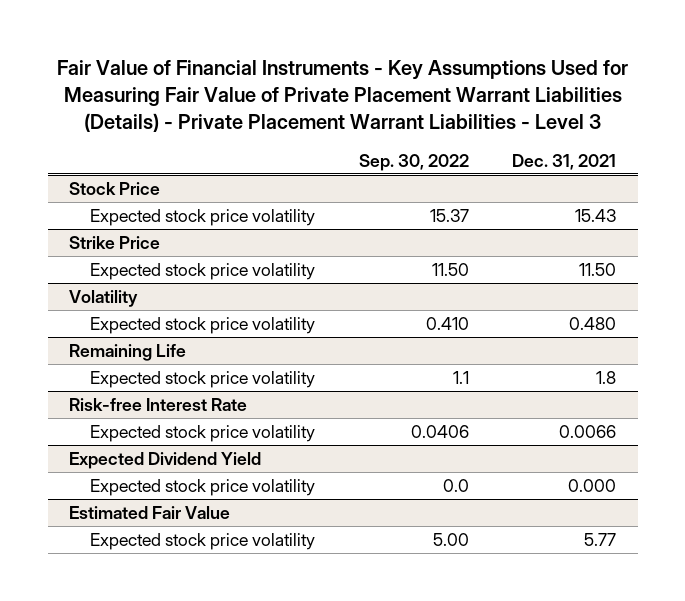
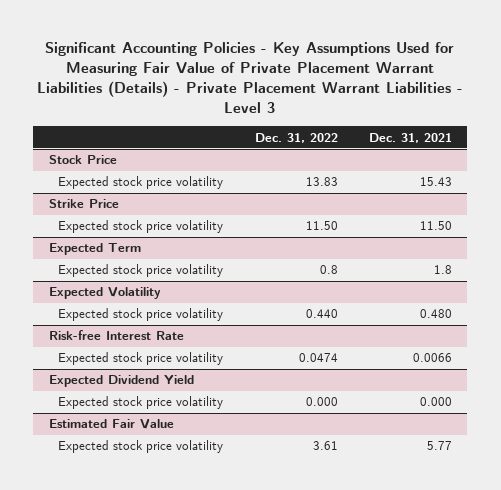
- Fair Value of Financial Instruments - Key Assumptions Used for Measuring Fair Value of Private Placement Warrant Liabilities (Details) - Private Placement Warrant Liabilities - Level 3
+ Significant Accounting Policies - Key Assumptions Used for Measuring Fair Value of Private Placement Warrant Liabilities (Details) - Private Placement Warrant Liabilities - Level 3
- | Sep. 30, 2022 | Dec. 31, 2021
+ | Dec. 31, 2022 | Dec. 31, 2021
- Volatility
- Expected stock price volatility | 0.410 | 0.480
- Remaining Life
+ Expected Term
+ Expected Volatility
+ Expected stock price volatility | 0.440 | 0.480

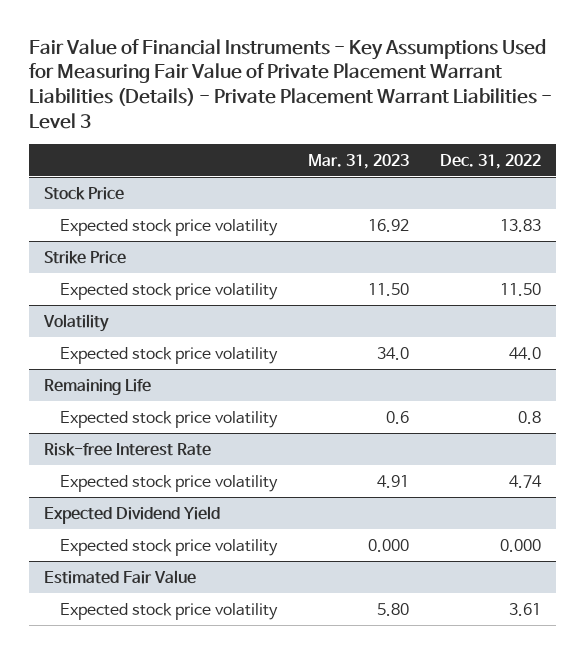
- Significant Accounting Policies - Key Assumptions Used for Measuring Fair Value of Private Placement Warrant Liabilities (Details) - Private Placement Warrant Liabilities - Level 3
+ Fair Value of Financial Instruments - Key Assumptions Used for Measuring Fair Value of Private Placement Warrant Liabilities (Details) - Private Placement Warrant Liabilities - Level 3
- | Dec. 31, 2022 | Dec. 31, 2021
+ | Mar. 31, 2023 | Dec. 31, 2022
- Expected Term
+ Volatility
+ Expected stock price volatility | 34.0 | 44.0
+ Remaining Life
- Expected Volatility
- Expected stock price volatility | 0.440 | 0.480
@ Risk-free Interest Rate
- Expected stock price volatility | 0.0474 | 0.0066
+ Expected stock price volatility | 4.91 | 4.74

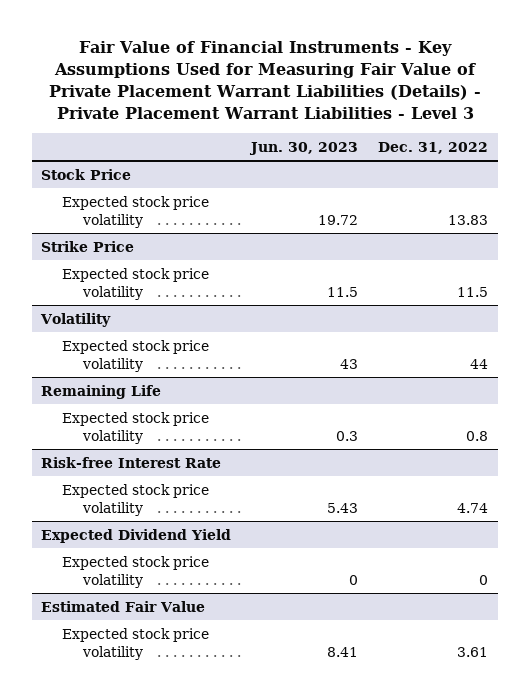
- | Mar. 31, 2023 | Dec. 31, 2022
+ | Jun. 30, 2023 | Dec. 31, 2022
@ Strike Price
- Expected stock price volatility | 11.50 | 11.50
+ Expected stock price volatility | 11.5 | 11.5
@ Volatility
- Expected stock price volatility | 34.0 | 44.0
+ Expected stock price volatility | 43 | 44
@ Expected Dividend Yield
- Expected stock price volatility | 0.000 | 0.000
+ Expected stock price volatility | 0 | 0

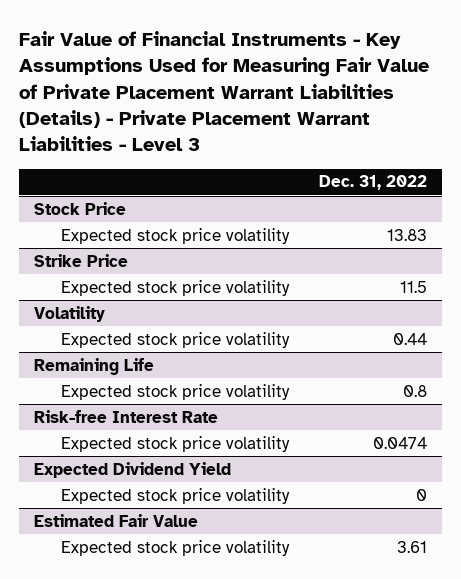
- | Jun. 30, 2023 | Dec. 31, 2022
+ | Dec. 31, 2022
@ Volatility
- Expected stock price volatility | 43 | 44
+ Expected stock price volatility | 0.44
@ Risk-free Interest Rate
- Expected stock price volatility | 5.43 | 4.74
+ Expected stock price volatility | 0.0474

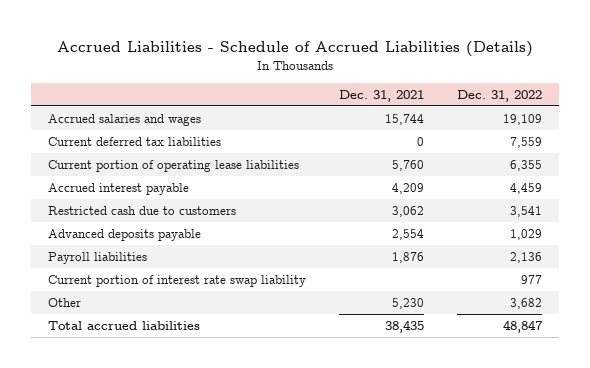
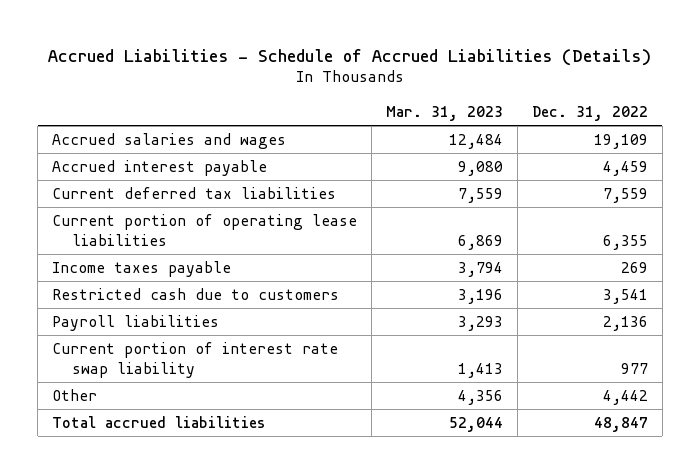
- | Dec. 31, 2021 | Dec. 31, 2022
+ | Mar. 31, 2023 | Dec. 31, 2022
moved up: Accrued interest payable | 9,080 | 4,459
+ Income taxes payable | 3,794 | 269
- Advanced deposits payable | 2,554 | 1,029
- Other | 5,230 | 3,682
+ Other | 4,356 | 4,442

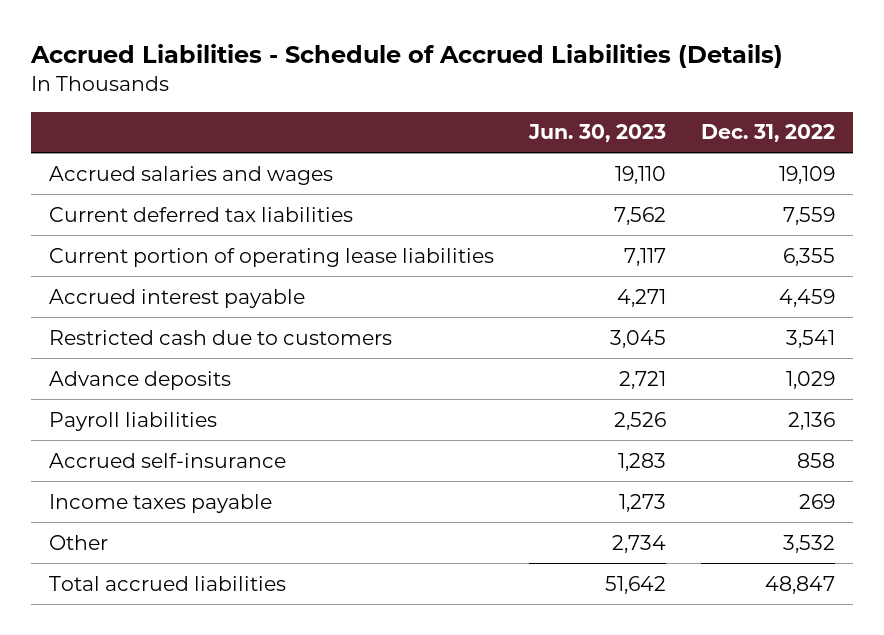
- | Mar. 31, 2023 | Dec. 31, 2022
+ | Jun. 30, 2023 | Dec. 31, 2022
moved down: Accrued interest payable | 4,271 | 4,459
+ Advance deposits | 2,721 | 1,029
- Current portion of interest rate swap liability | 1,413 | 977
- Other | 4,356 | 4,442
+ Accrued self-insurance | 1,283 | 858
moved down: Income taxes payable | 1,273 | 269
+ Other | 2,734 | 3,532

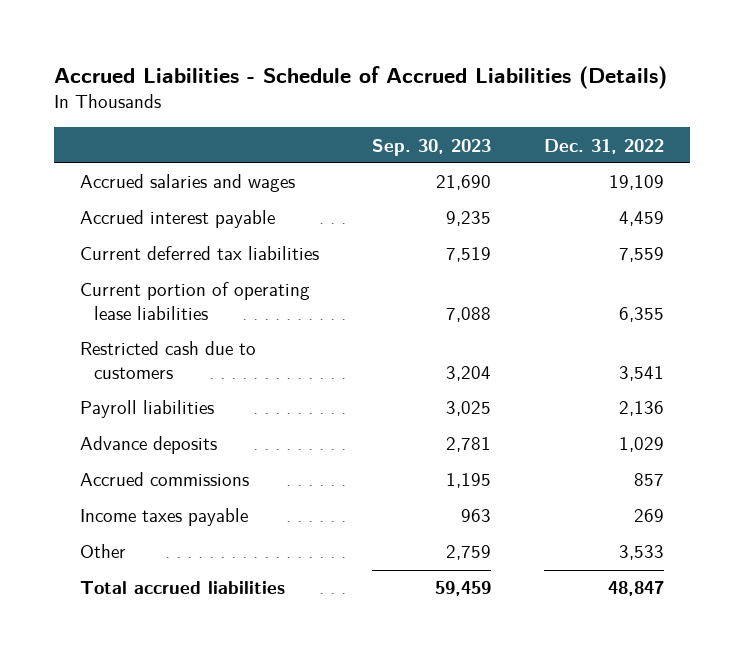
- | Jun. 30, 2023 | Dec. 31, 2022
+ | Sep. 30, 2023 | Dec. 31, 2022
moved up: Accrued interest payable | 9,235 | 4,459
- Accrued self-insurance | 1,283 | 858
moved down: Advance deposits | 2,781 | 1,029
+ Accrued commissions | 1,195 | 857
- Other | 2,734 | 3,532
+ Other | 2,759 | 3,533

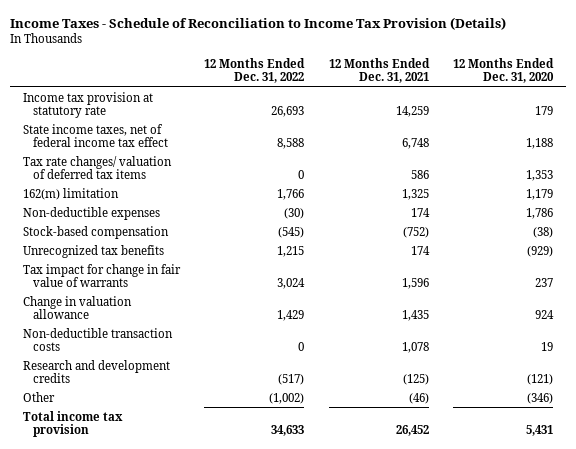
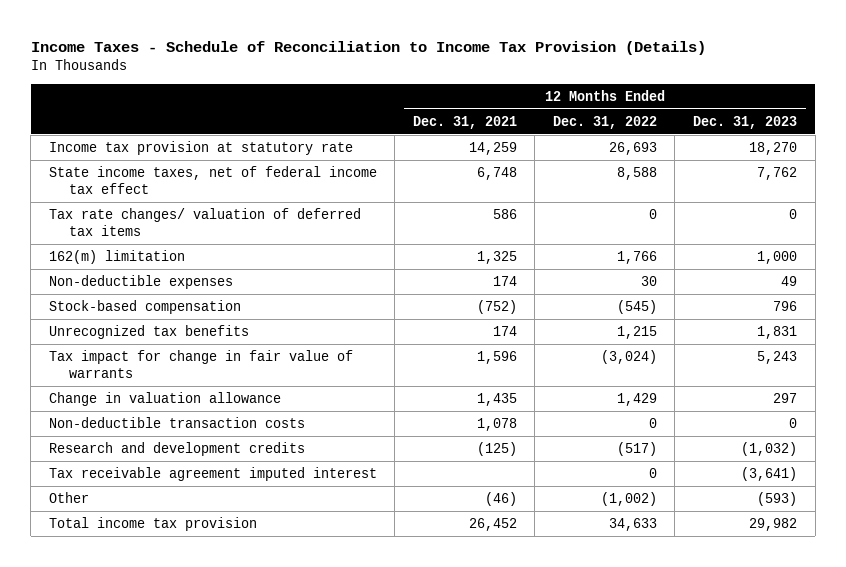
- | 12 Months Ended Dec. 31, 2022 | 12 Months Ended Dec. 31, 2021 | 12 Months Ended Dec. 31, 2020
+ | 12 Months Ended Dec. 31, 2021 | 12 Months Ended Dec. 31, 2022 | 12 Months Ended Dec. 31, 2023
- Non-deductible expenses | (30) | 174 | 1,786
+ Non-deductible expenses | 174 | 30 | 49
- Tax impact for change in fair value of warrants | 3,024 | 1,596 | 237
+ Tax impact for change in fair value of warrants | 1,596 | (3,024) | 5,243
+ Tax receivable agreement imputed interest | | 0 | (3,641)

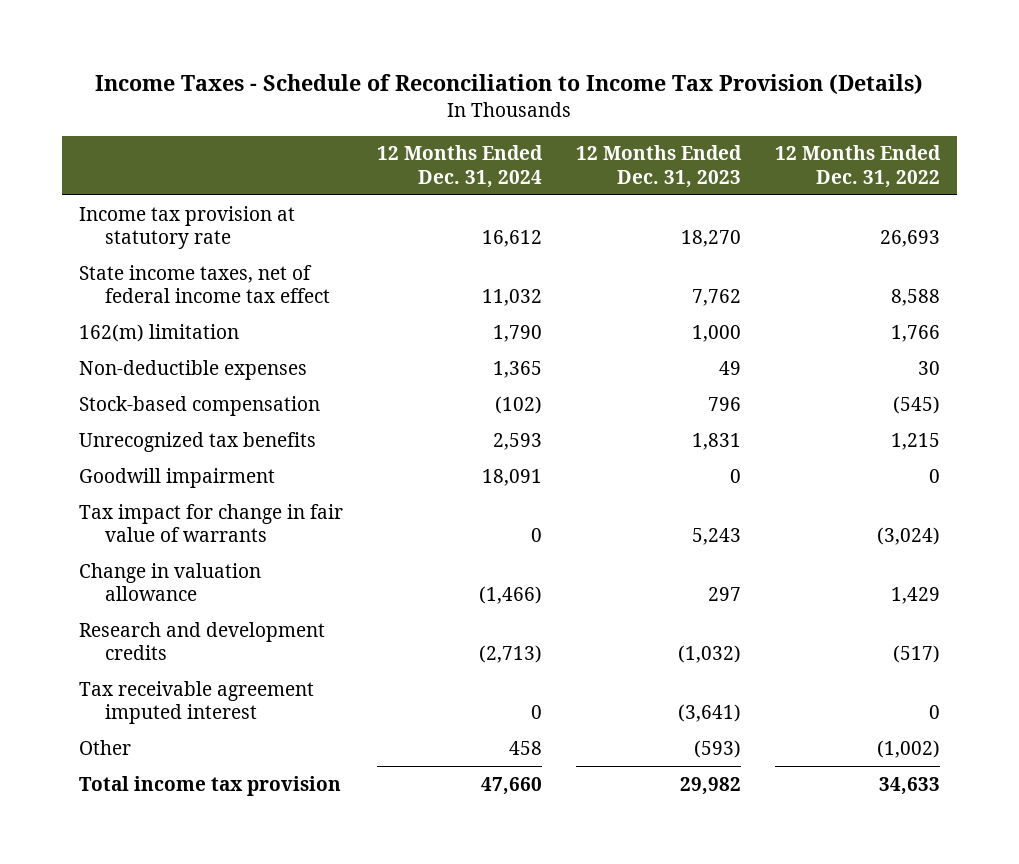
- | 12 Months Ended Dec. 31, 2021 | 12 Months Ended Dec. 31, 2022 | 12 Months Ended Dec. 31, 2023
+ | 12 Months Ended Dec. 31, 2024 | 12 Months Ended Dec. 31, 2023 | 12 Months Ended Dec. 31, 2022
- Tax rate changes/ valuation of deferred tax items | 586 | 0 | 0
+ Goodwill impairment | 18,091 | 0 | 0
- Non-deductible transaction costs | 1,078 | 0 | 0

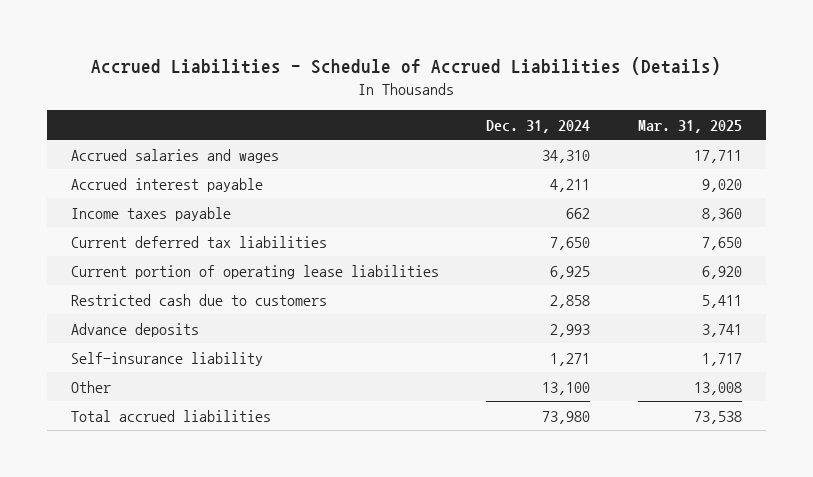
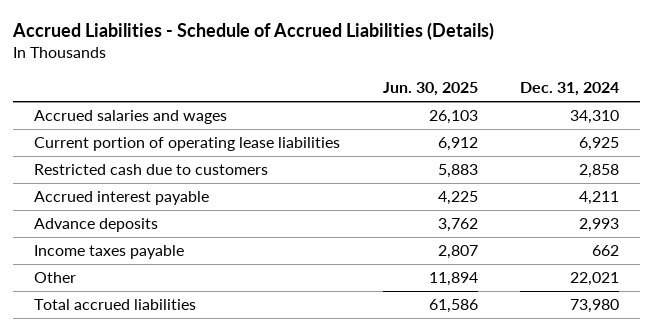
- | Dec. 31, 2024 | Mar. 31, 2025
+ | Jun. 30, 2025 | Dec. 31, 2024
- Current deferred tax liabilities | 7,650 | 7,650
moved down: Accrued interest payable | 4,225 | 4,211
- Self-insurance liability | 1,271 | 1,717
- Other | 13,100 | 13,008
moved down: Income taxes payable | 2,807 | 662
+ Other | 11,894 | 22,021

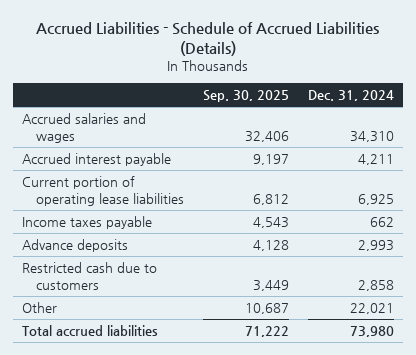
- | Jun. 30, 2025 | Dec. 31, 2024
+ | Sep. 30, 2025 | Dec. 31, 2024
moved down: Current portion of operating lease liabilities | 6,812 | 6,925
moved down: Advance deposits | 4,128 | 2,993
moved down: Restricted cash due to customers | 3,449 | 2,858

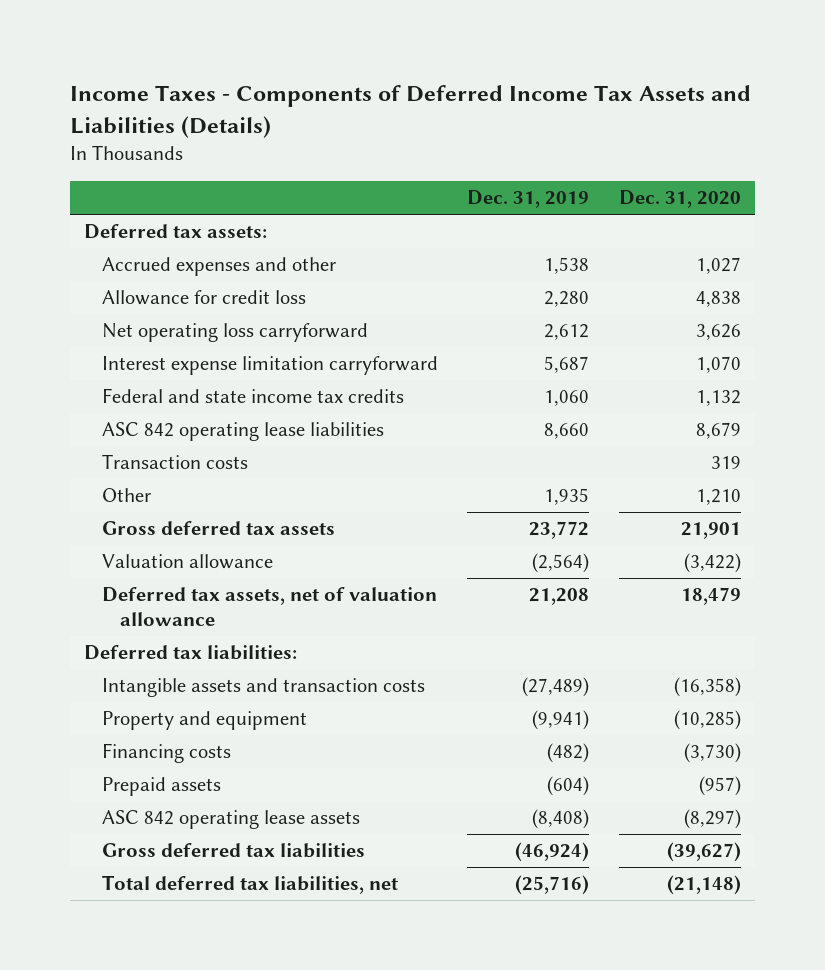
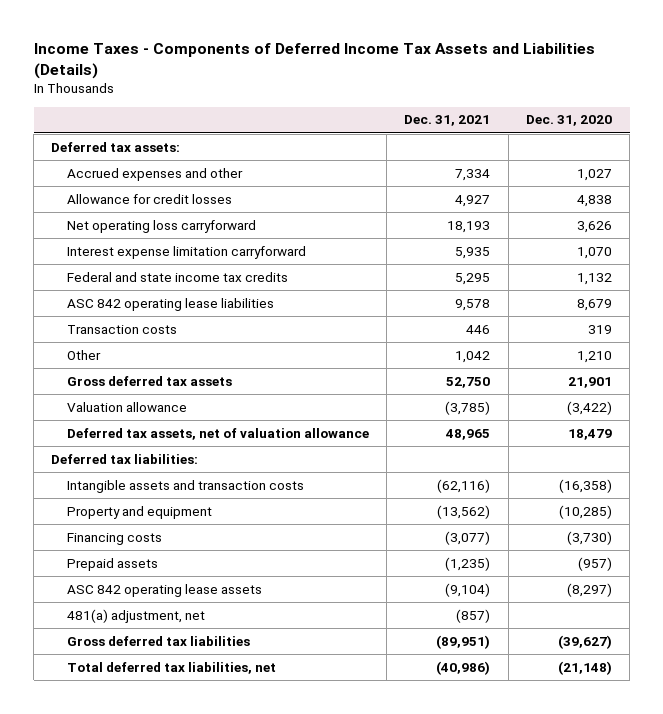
- | Dec. 31, 2019 | Dec. 31, 2020
+ | Dec. 31, 2021 | Dec. 31, 2020
- Allowance for credit loss | 2,280 | 4,838
+ Allowance for credit losses | 4,927 | 4,838
+ 481(a) adjustment, net | (857) |

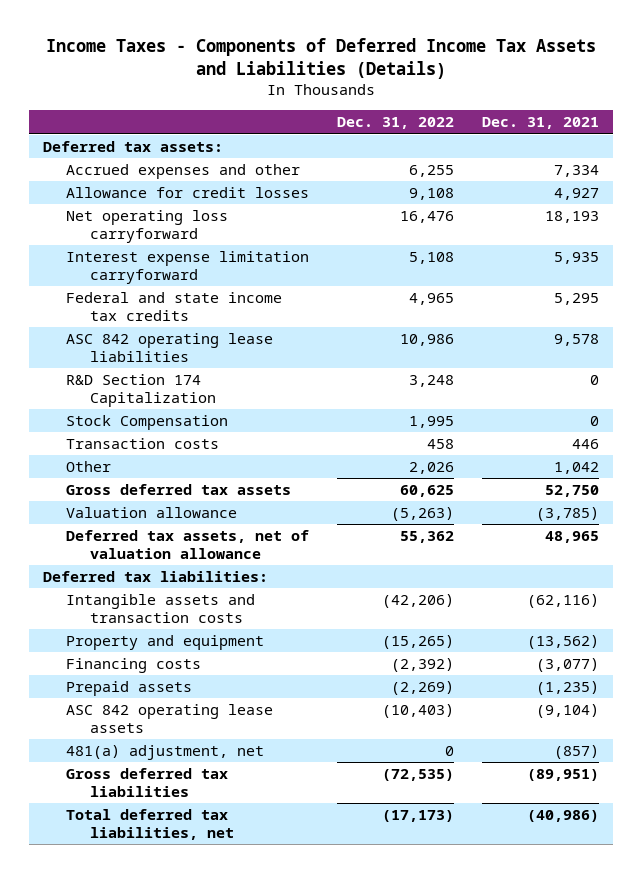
- | Dec. 31, 2021 | Dec. 31, 2020
+ | Dec. 31, 2022 | Dec. 31, 2021
+ R&D Section 174 Capitalization | 3,248 | 0
+ Stock Compensation | 1,995 | 0

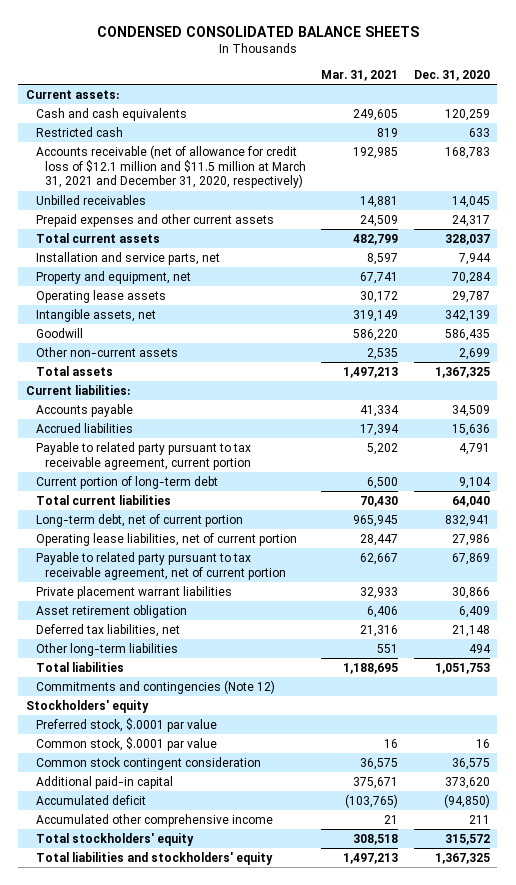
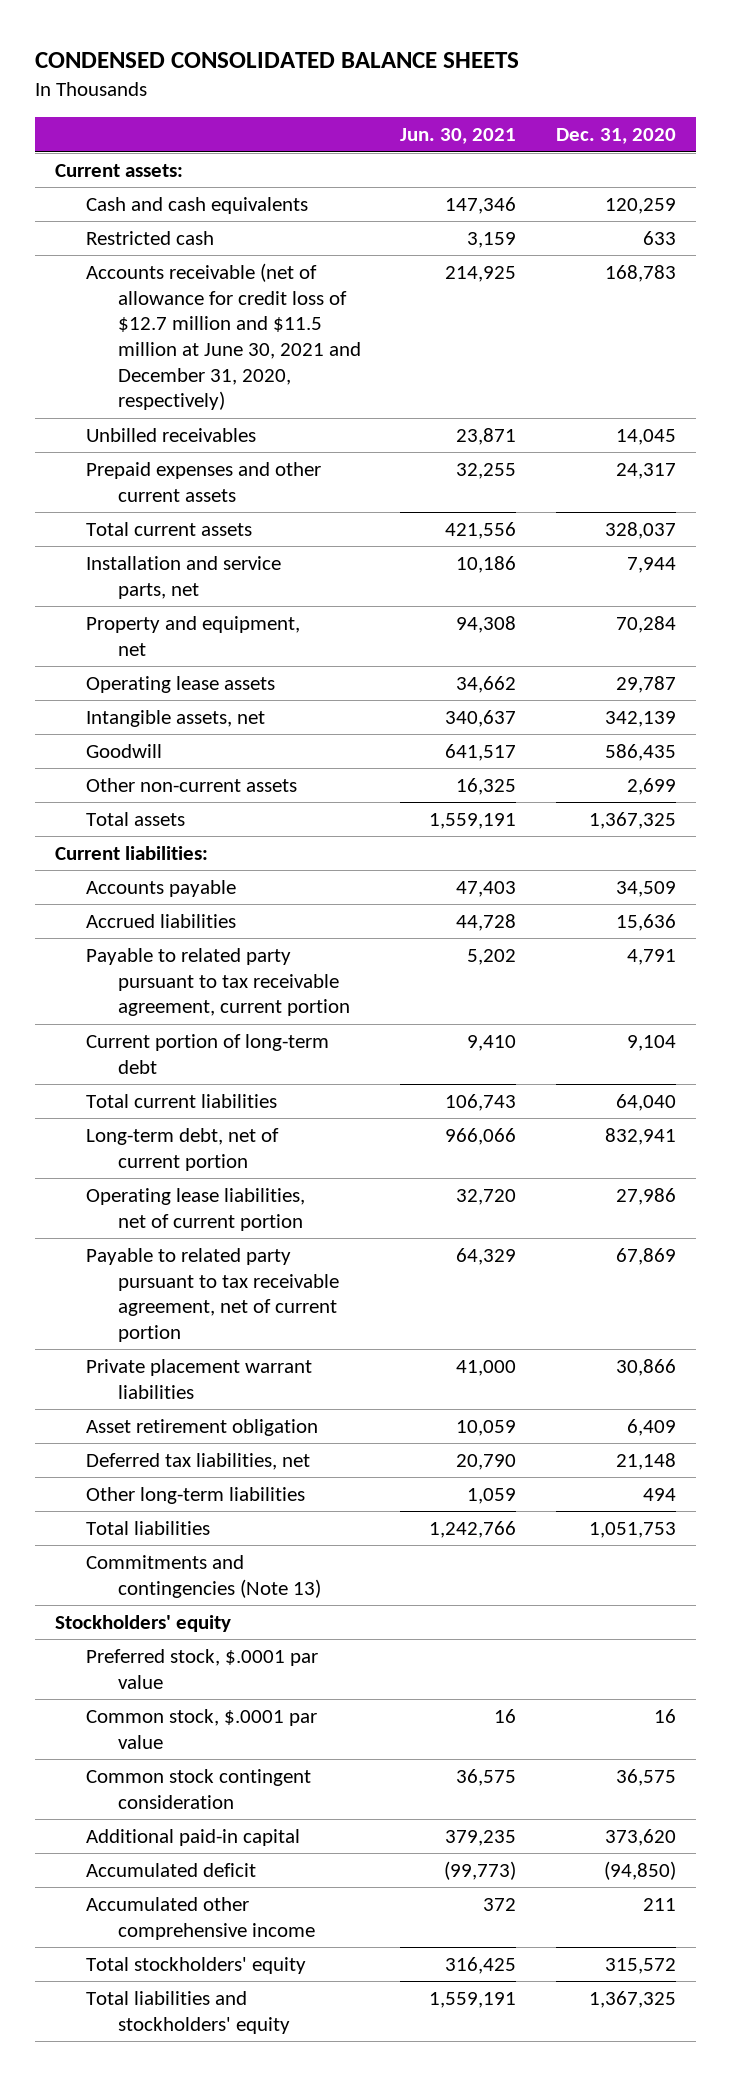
- | Mar. 31, 2021 | Dec. 31, 2020
+ | Jun. 30, 2021 | Dec. 31, 2020
- Accounts receivable (net of allowance for credit loss of $12.1 million and $11.5 million at March 31, 2021 and December 31, 2020, respectively) | 192,985 | 168,783
+ Accounts receivable (net of allowance for credit loss of $12.7 million and $11.5 million at June 30, 2021 and December 31, 2020, respectively) | 214,925 | 168,783
- Commitments and contingencies (Note 12)
+ Commitments and contingencies (Note 13)

